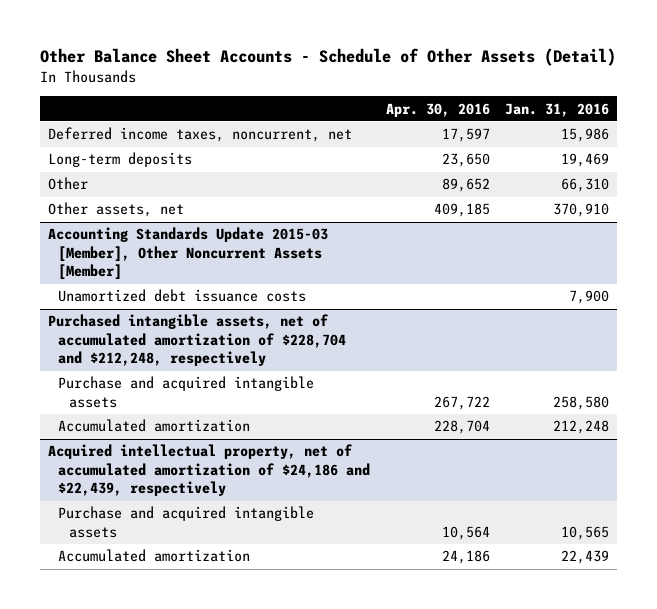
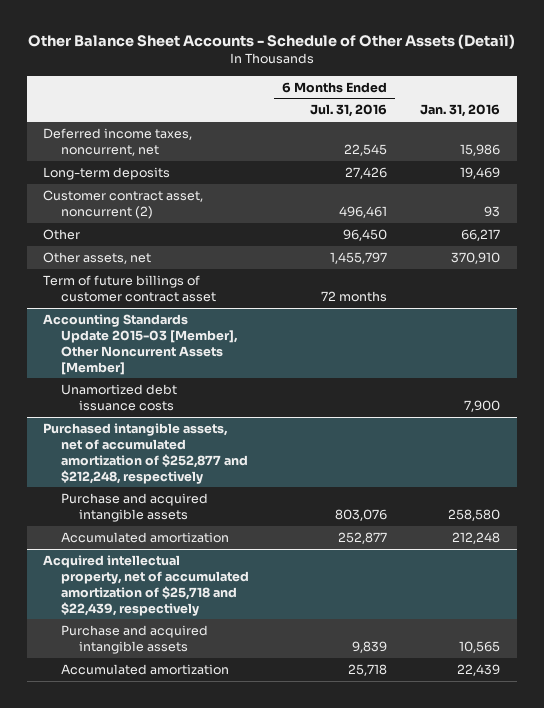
- | Apr. 30, 2016 | Jan. 31, 2016
+ | 6 Months Ended Jul. 31, 2016 | Jan. 31, 2016
- Other | 89,652 | 66,310
+ Customer contract asset, noncurrent (2) | 496,461 | 93
+ Other | 96,450 | 66,217
+ Term of future billings of customer contract asset | 72 months |
- Purchased intangible assets, net of accumulated amortization of $228,704 and $212,248, respectively
+ Purchased intangible assets, net of accumulated amortization of $252,877 and $212,248, respectively
- Acquired intellectual property, net of accumulated amortization of $24,186 and $22,439, respectively
+ Acquired intellectual property, net of accumulated amortization of $25,718 and $22,439, respectively

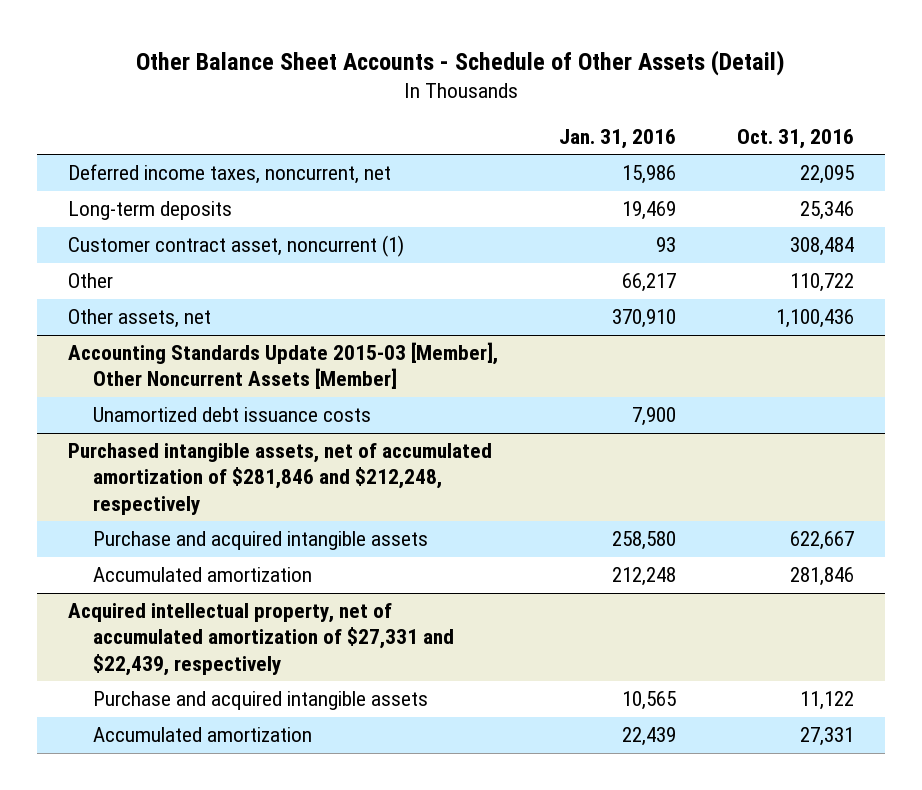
- | 6 Months Ended Jul. 31, 2016 | Jan. 31, 2016
+ | Jan. 31, 2016 | Oct. 31, 2016
- Customer contract asset, noncurrent (2) | 496,461 | 93
+ Customer contract asset, noncurrent (1) | 93 | 308,484
- Term of future billings of customer contract asset | 72 months |
- Purchased intangible assets, net of accumulated amortization of $252,877 and $212,248, respectively
+ Purchased intangible assets, net of accumulated amortization of $281,846 and $212,248, respectively
- Acquired intellectual property, net of accumulated amortization of $25,718 and $22,439, respectively
+ Acquired intellectual property, net of accumulated amortization of $27,331 and $22,439, respectively

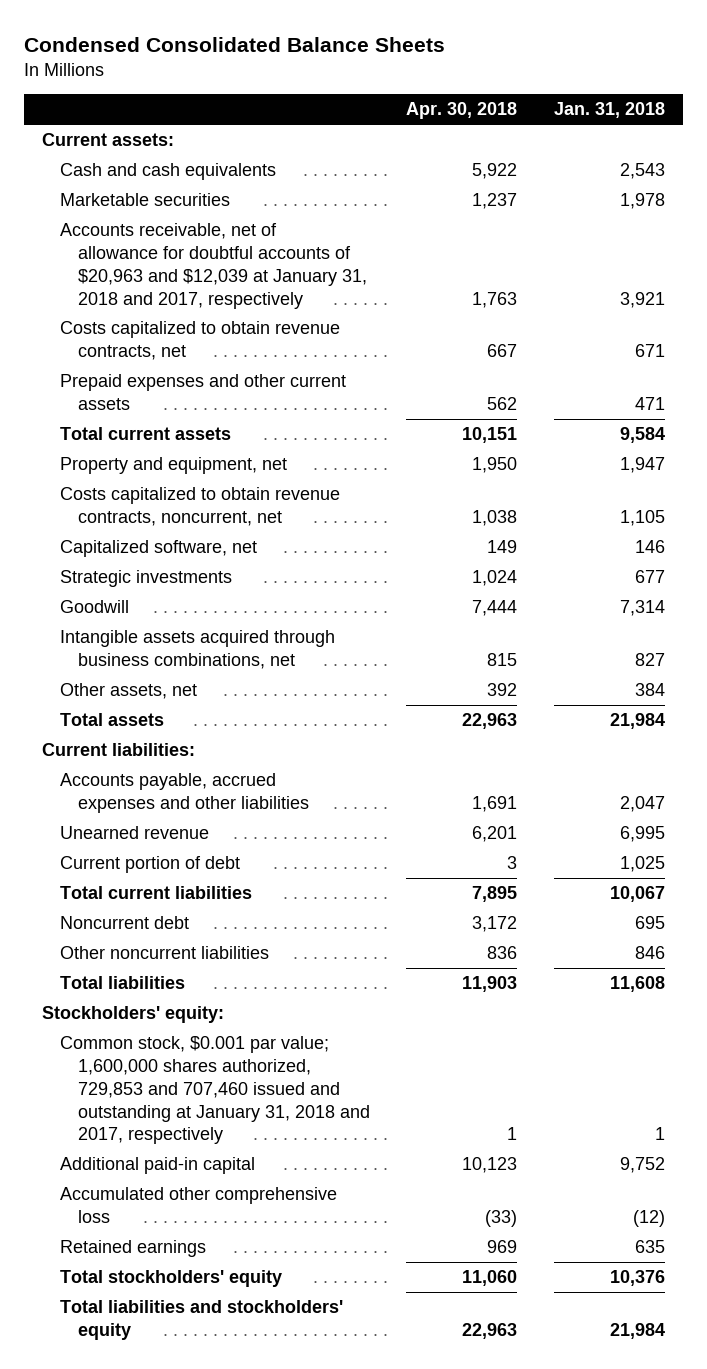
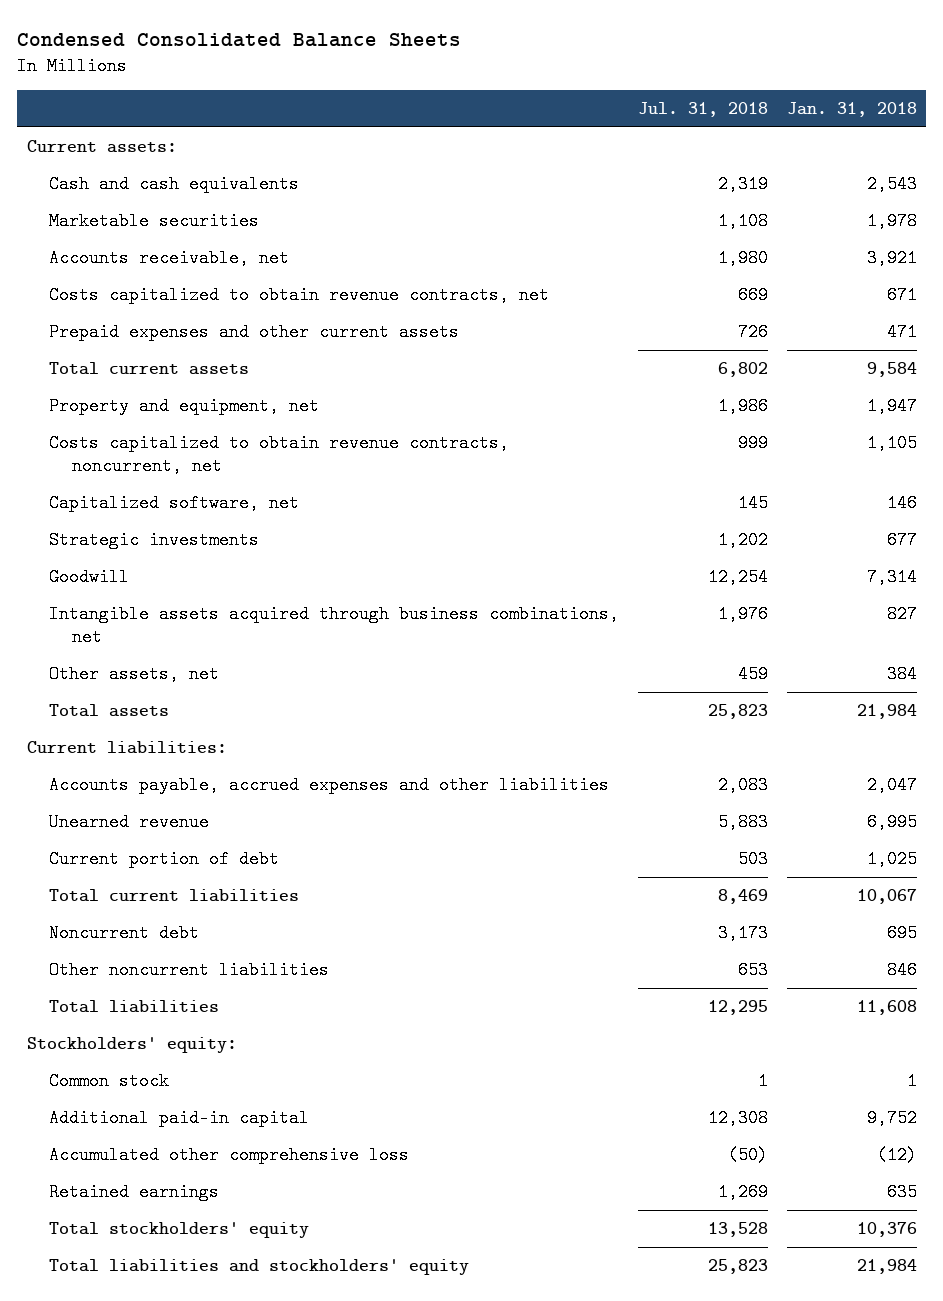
- | Apr. 30, 2018 | Jan. 31, 2018
+ | Jul. 31, 2018 | Jan. 31, 2018
- Accounts receivable, net of allowance for doubtful accounts of $20,963 and $12,039 at January 31, 2018 and 2017, respectively | 1,763 | 3,921
+ Accounts receivable, net | 1,980 | 3,921
- Common stock, $0.001 par value; 1,600,000 shares authorized, 729,853 and 707,460 issued and outstanding at January 31, 2018 and 2017, respectively | 1 | 1
+ Common stock | 1 | 1

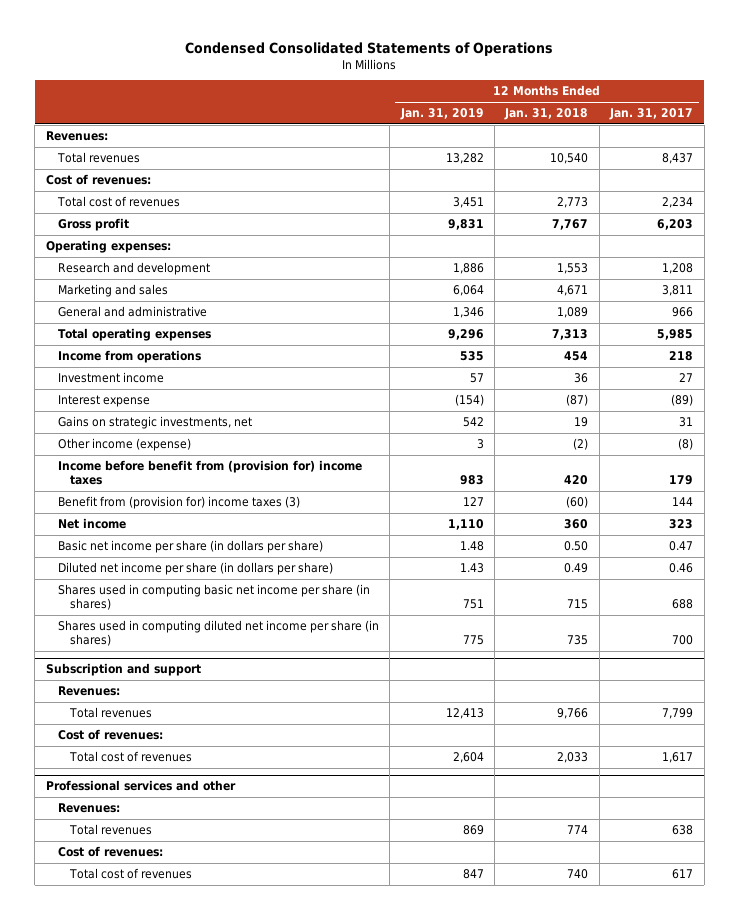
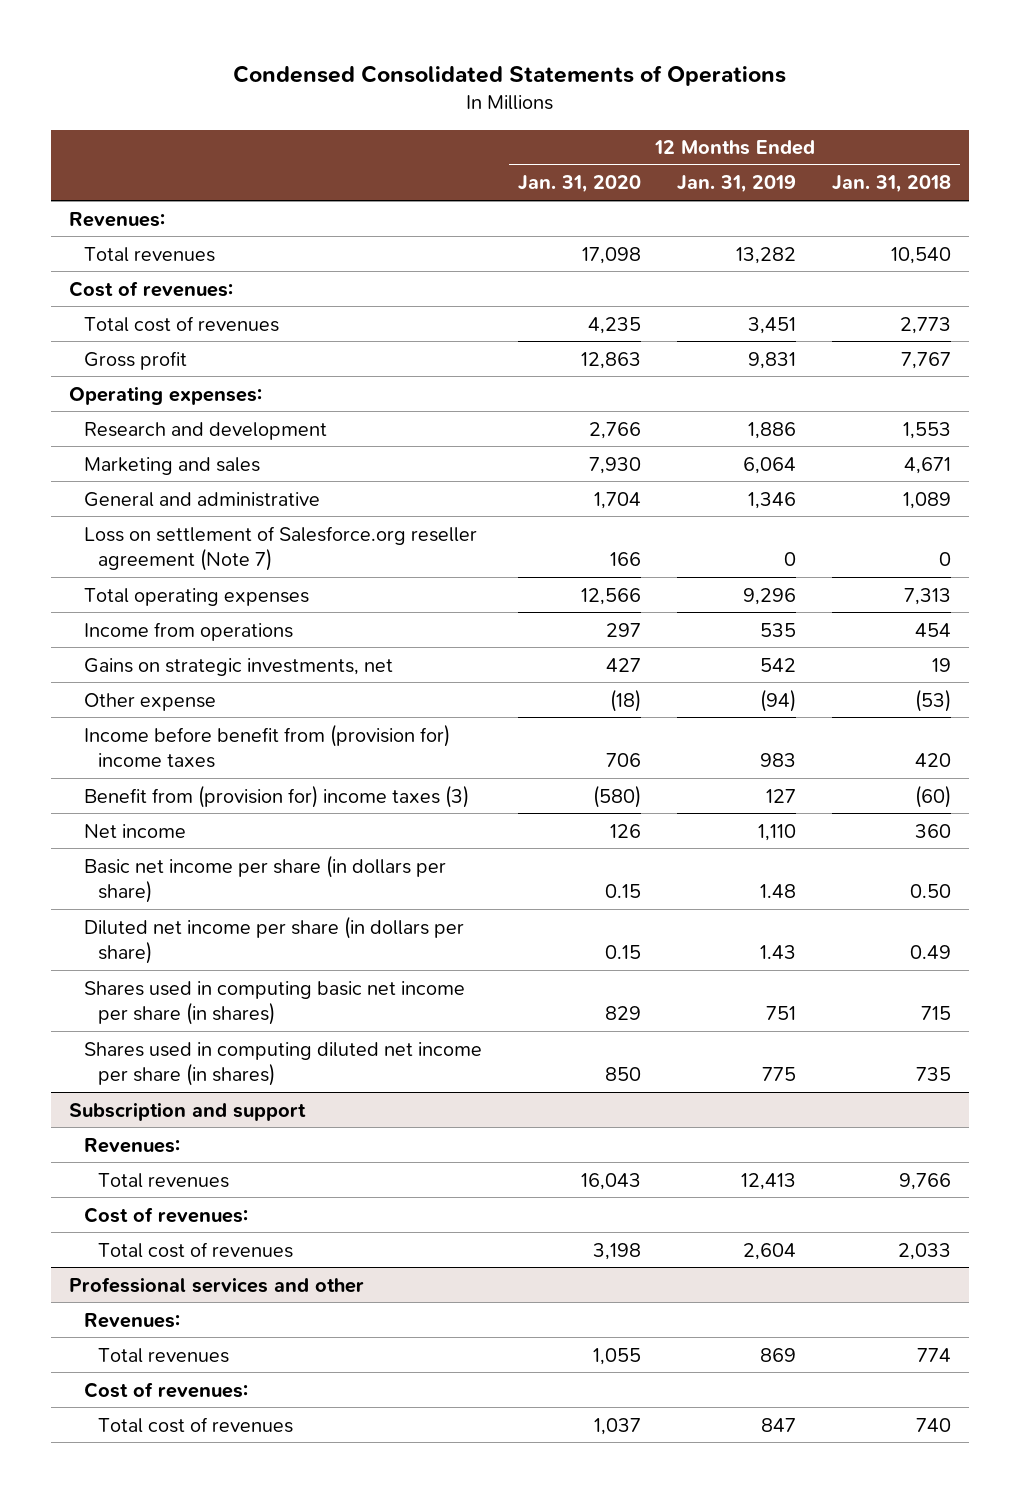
- | 12 Months Ended Jan. 31, 2019 | 12 Months Ended Jan. 31, 2018 | 12 Months Ended Jan. 31, 2017
+ | 12 Months Ended Jan. 31, 2020 | 12 Months Ended Jan. 31, 2019 | 12 Months Ended Jan. 31, 2018
+ Loss on settlement of Salesforce.org reseller agreement (Note 7) | 166 | 0 | 0
- Investment income | 57 | 36 | 27
- Interest expense | (154) | (87) | (89)
- Other income (expense) | 3 | (2) | (8)
+ Other expense | (18) | (94) | (53)

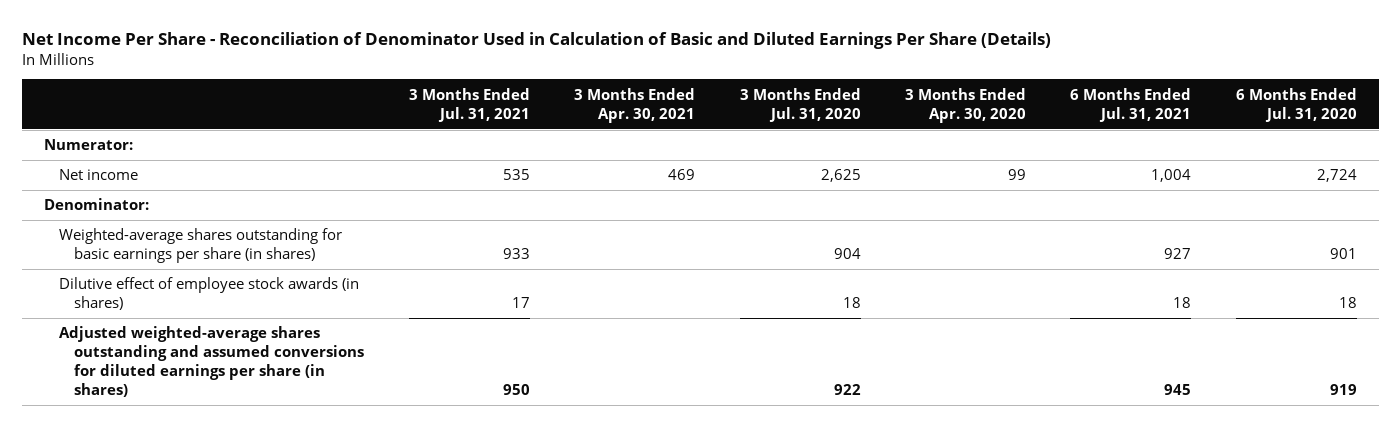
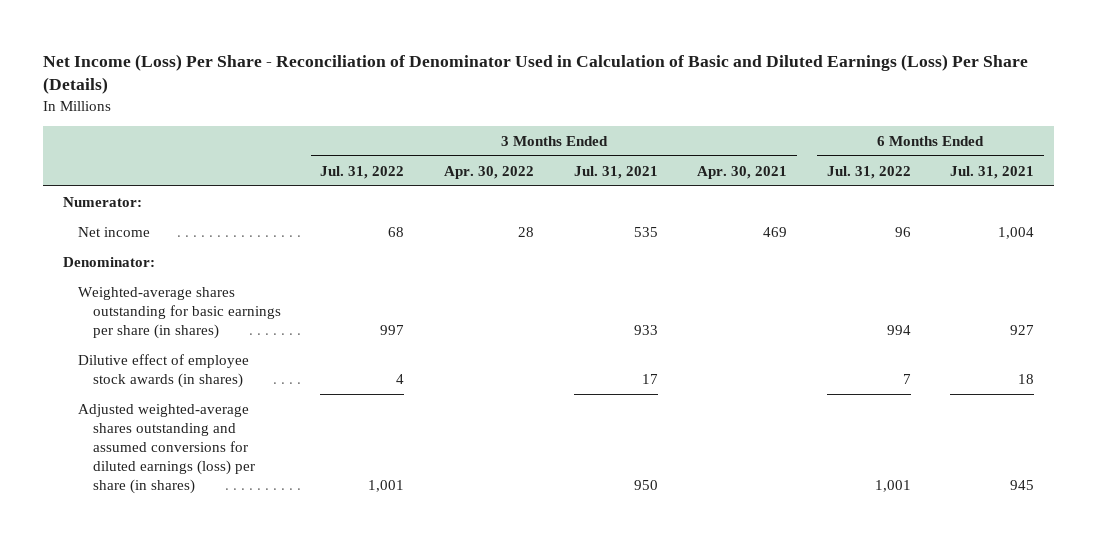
- Net Income Per Share - Reconciliation of Denominator Used in Calculation of Basic and Diluted Earnings Per Share (Details)
+ Net Income (Loss) Per Share - Reconciliation of Denominator Used in Calculation of Basic and Diluted Earnings (Loss) Per Share (Details)
- | 3 Months Ended Jul. 31, 2021 | 3 Months Ended Apr. 30, 2021 | 3 Months Ended Jul. 31, 2020 | 3 Months Ended Apr. 30, 2020 | 6 Months Ended Jul. 31, 2021 | 6 Months Ended Jul. 31, 2020
+ | 3 Months Ended Jul. 31, 2022 | 3 Months Ended Apr. 30, 2022 | 3 Months Ended Jul. 31, 2021 | 3 Months Ended Apr. 30, 2021 | 6 Months Ended Jul. 31, 2022 | 6 Months Ended Jul. 31, 2021
- Adjusted weighted-average shares outstanding and assumed conversions for diluted earnings per share (in shares) | 950 | | 922 | | 945 | 919
+ Adjusted weighted-average shares outstanding and assumed conversions for diluted earnings (loss) per share (in shares) | 1,001 | | 950 | | 1,001 | 945

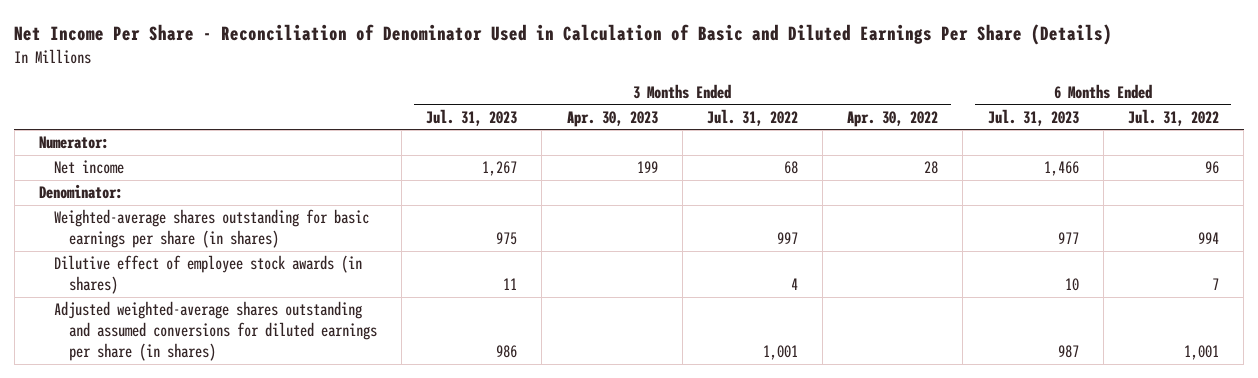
- Net Income (Loss) Per Share - Reconciliation of Denominator Used in Calculation of Basic and Diluted Earnings (Loss) Per Share (Details)
+ Net Income Per Share - Reconciliation of Denominator Used in Calculation of Basic and Diluted Earnings Per Share (Details)
- | 3 Months Ended Jul. 31, 2022 | 3 Months Ended Apr. 30, 2022 | 3 Months Ended Jul. 31, 2021 | 3 Months Ended Apr. 30, 2021 | 6 Months Ended Jul. 31, 2022 | 6 Months Ended Jul. 31, 2021
+ | 3 Months Ended Jul. 31, 2023 | 3 Months Ended Apr. 30, 2023 | 3 Months Ended Jul. 31, 2022 | 3 Months Ended Apr. 30, 2022 | 6 Months Ended Jul. 31, 2023 | 6 Months Ended Jul. 31, 2022
- Adjusted weighted-average shares outstanding and assumed conversions for diluted earnings (loss) per share (in shares) | 1,001 | | 950 | | 1,001 | 945
+ Adjusted weighted-average shares outstanding and assumed conversions for diluted earnings per share (in shares) | 986 | | 1,001 | | 987 | 1,001

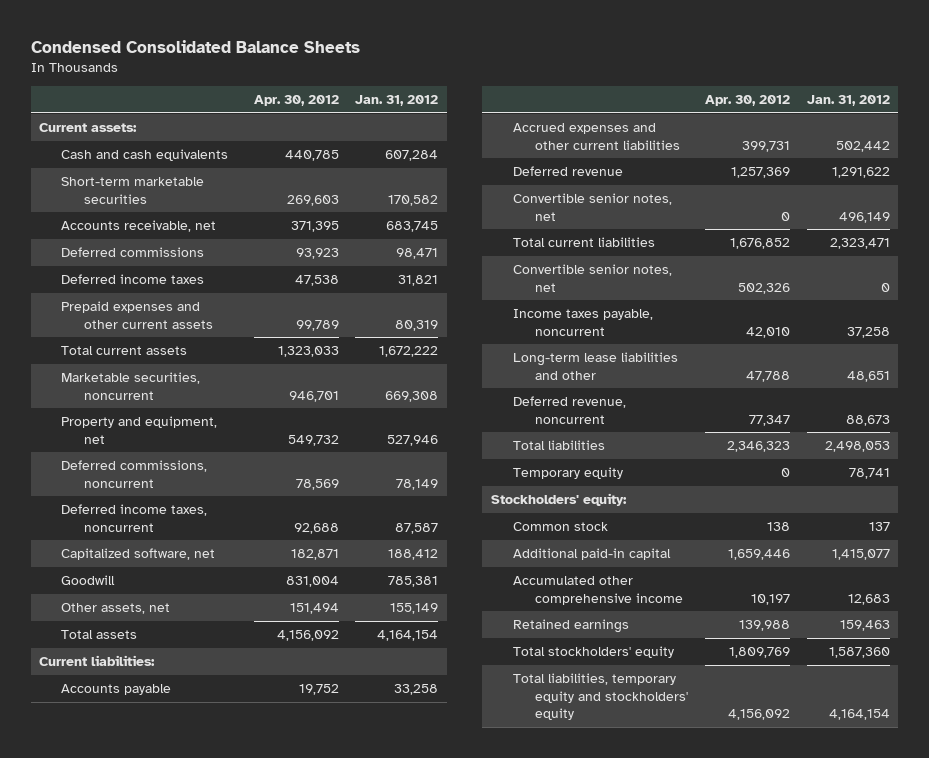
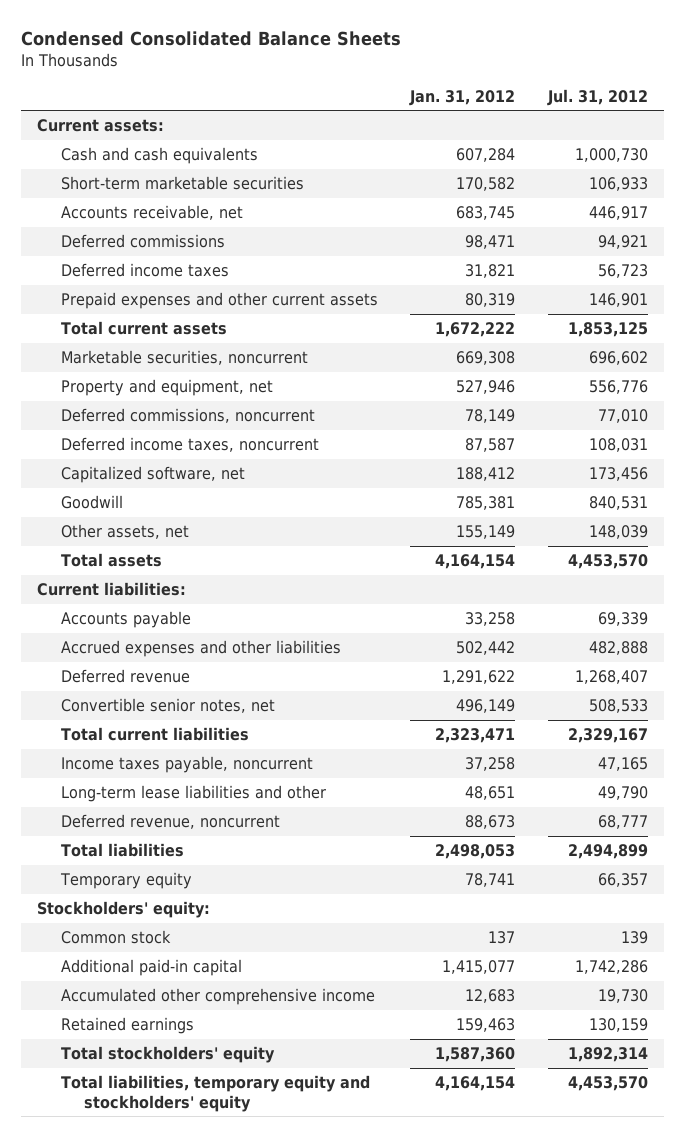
- | Apr. 30, 2012 | Jan. 31, 2012
+ | Jan. 31, 2012 | Jul. 31, 2012
- Accrued expenses and other current liabilities | 399,731 | 502,442
+ Accrued expenses and other liabilities | 502,442 | 482,888
- Convertible senior notes, net | 502,326 | 0

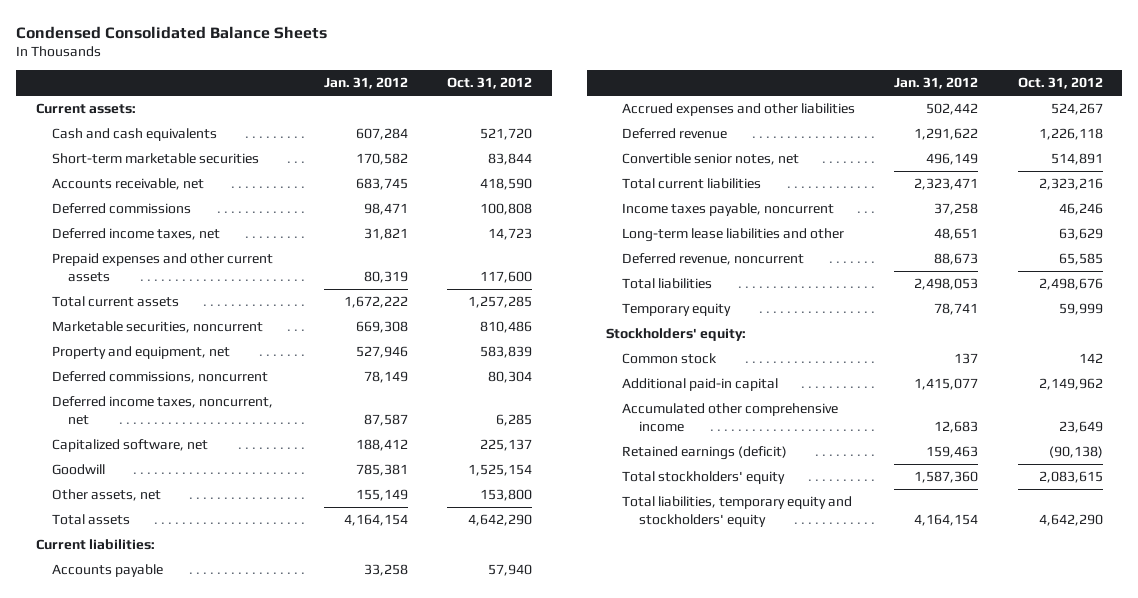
- | Jan. 31, 2012 | Jul. 31, 2012
+ | Jan. 31, 2012 | Oct. 31, 2012
- Deferred income taxes | 31,821 | 56,723
+ Deferred income taxes, net | 31,821 | 14,723
- Deferred income taxes, noncurrent | 87,587 | 108,031
+ Deferred income taxes, noncurrent, net | 87,587 | 6,285
- Retained earnings | 159,463 | 130,159
+ Retained earnings (deficit) | 159,463 | (90,138)

